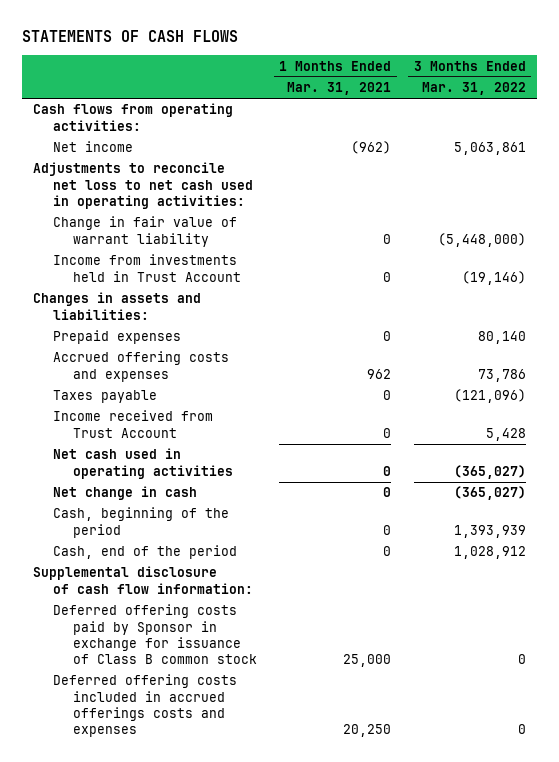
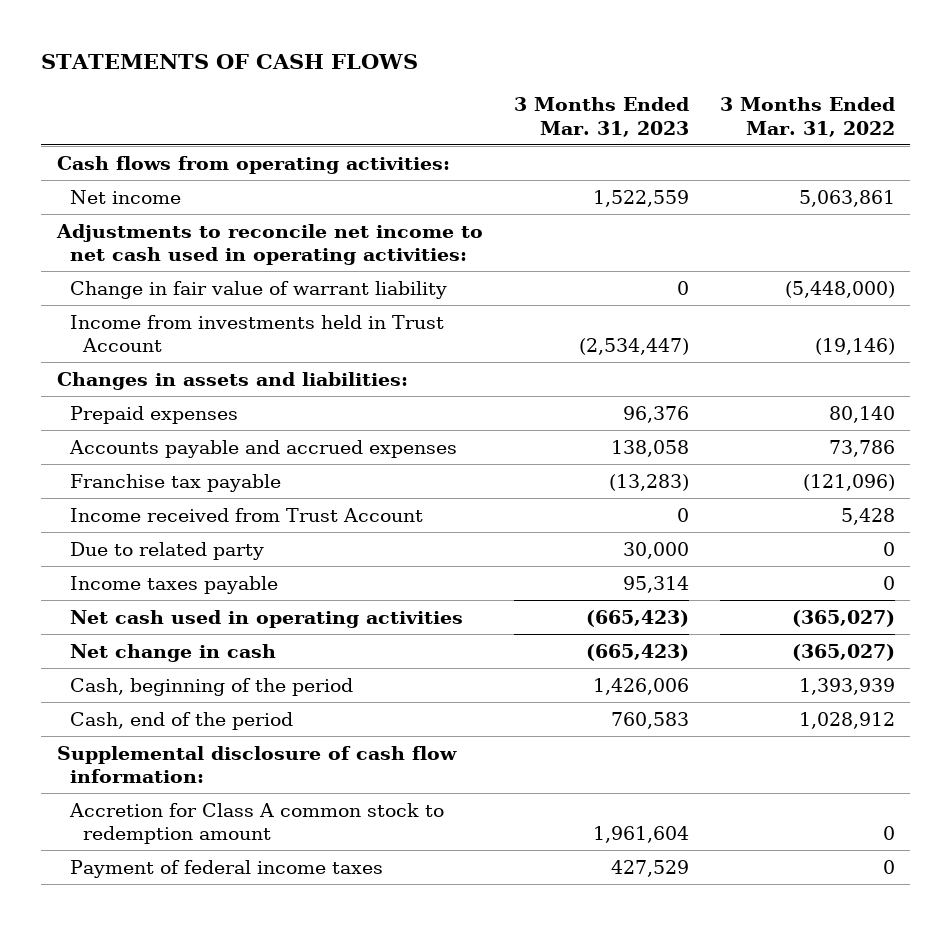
- | 1 Months Ended Mar. 31, 2021 | 3 Months Ended Mar. 31, 2022
+ | 3 Months Ended Mar. 31, 2023 | 3 Months Ended Mar. 31, 2022
- Adjustments to reconcile net loss to net cash used in operating activities:
+ Adjustments to reconcile net income to net cash used in operating activities:
- Accrued offering costs and expenses | 962 | 73,786
- Taxes payable | 0 | (121,096)
+ Accounts payable and accrued expenses | 138,058 | 73,786
+ Franchise tax payable | (13,283) | (121,096)
+ Due to related party | 30,000 | 0
+ Income taxes payable | 95,314 | 0
- Deferred offering costs paid by Sponsor in exchange for issuance of Class B common stock | 25,000 | 0
- Deferred offering costs included in accrued offerings costs and expenses | 20,250 | 0
+ Accretion for Class A common stock to redemption amount | 1,961,604 | 0
+ Payment of federal income taxes | 427,529 | 0

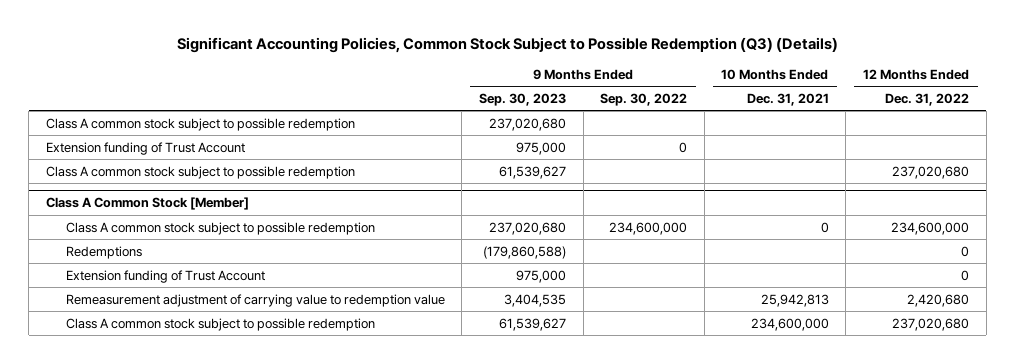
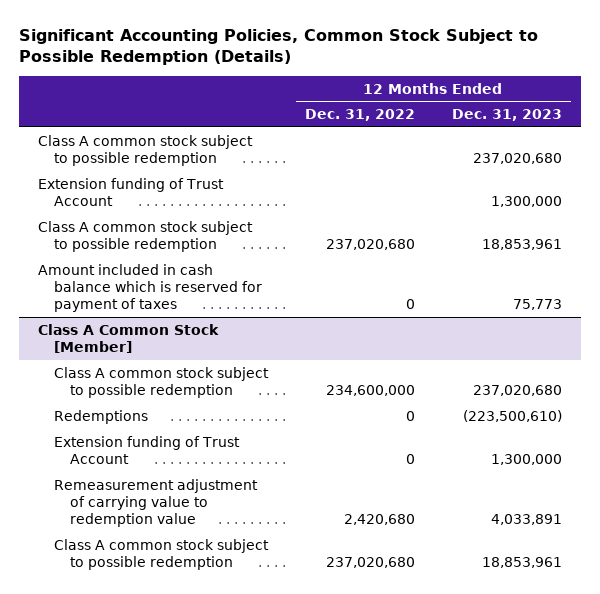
- Significant Accounting Policies, Common Stock Subject to Possible Redemption (Q3) (Details)
+ Significant Accounting Policies, Common Stock Subject to Possible Redemption (Details)
- | 9 Months Ended Sep. 30, 2023 | 9 Months Ended Sep. 30, 2022 | 10 Months Ended Dec. 31, 2021 | 12 Months Ended Dec. 31, 2022
+ | 12 Months Ended Dec. 31, 2022 | 12 Months Ended Dec. 31, 2023
+ Amount included in cash balance which is reserved for payment of taxes | 0 | 75,773

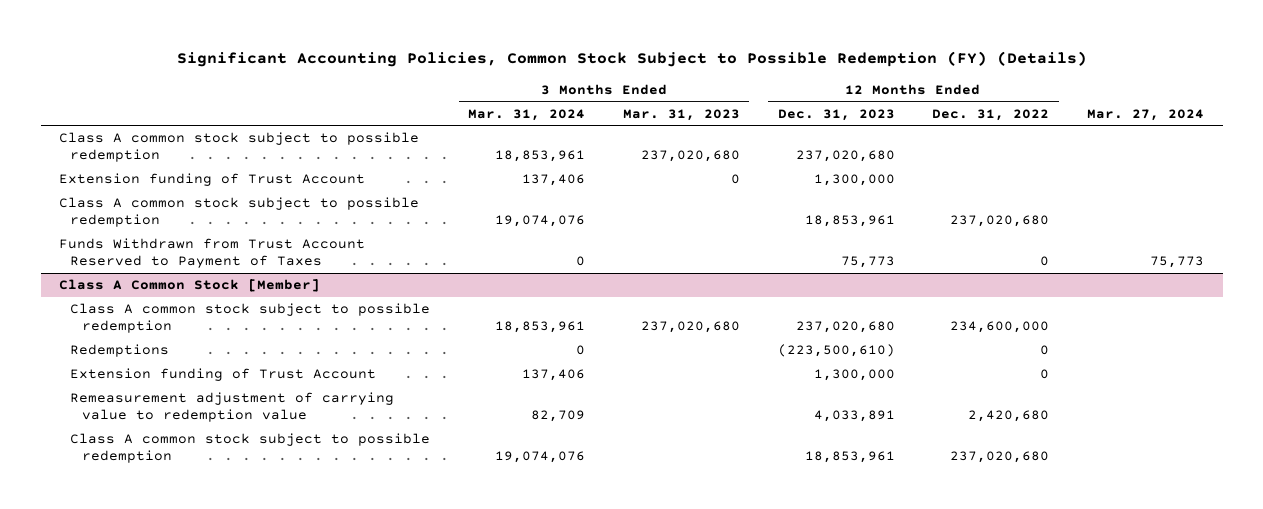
- Significant Accounting Policies, Common Stock Subject to Possible Redemption (Details)
+ Significant Accounting Policies, Common Stock Subject to Possible Redemption (FY) (Details)
- | 12 Months Ended Dec. 31, 2022 | 12 Months Ended Dec. 31, 2023
+ | 3 Months Ended Mar. 31, 2024 | 3 Months Ended Mar. 31, 2023 | 12 Months Ended Dec. 31, 2023 | 12 Months Ended Dec. 31, 2022 | Mar. 27, 2024
- Amount included in cash balance which is reserved for payment of taxes | 0 | 75,773
+ Funds Withdrawn from Trust Account Reserved to Payment of Taxes | 0 | | 75,773 | 0 | 75,773

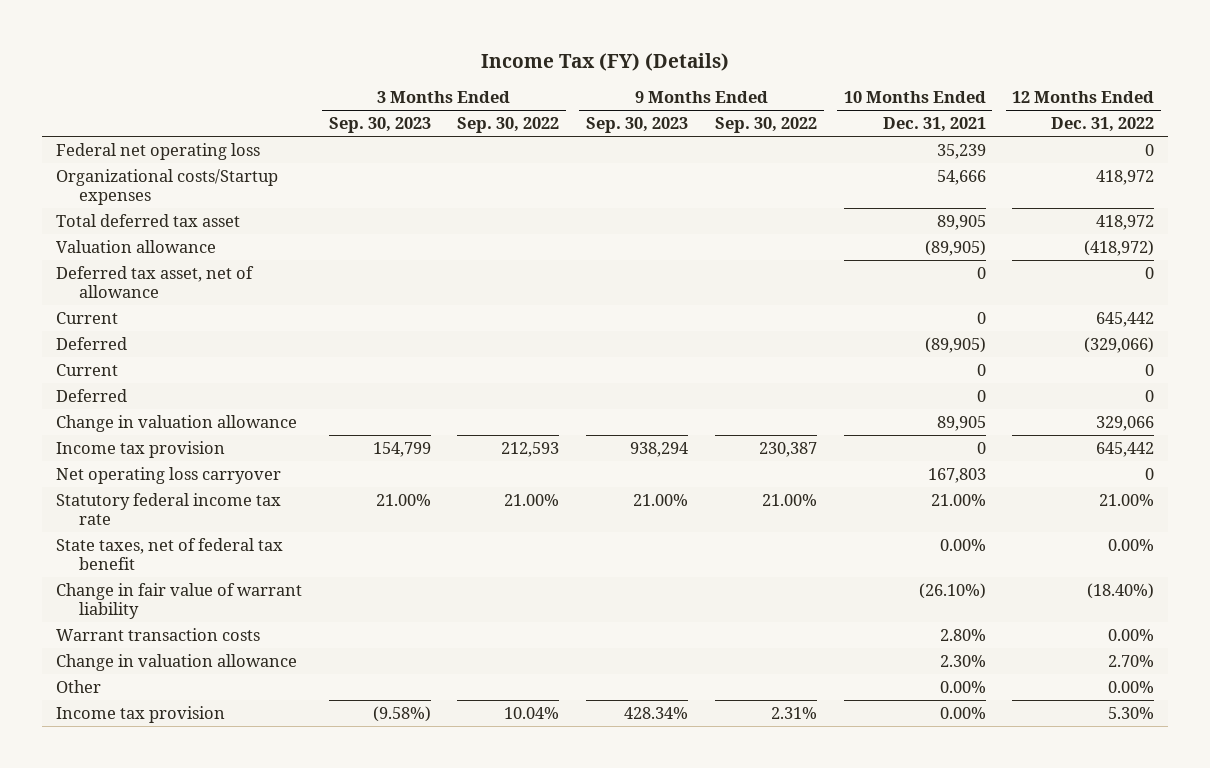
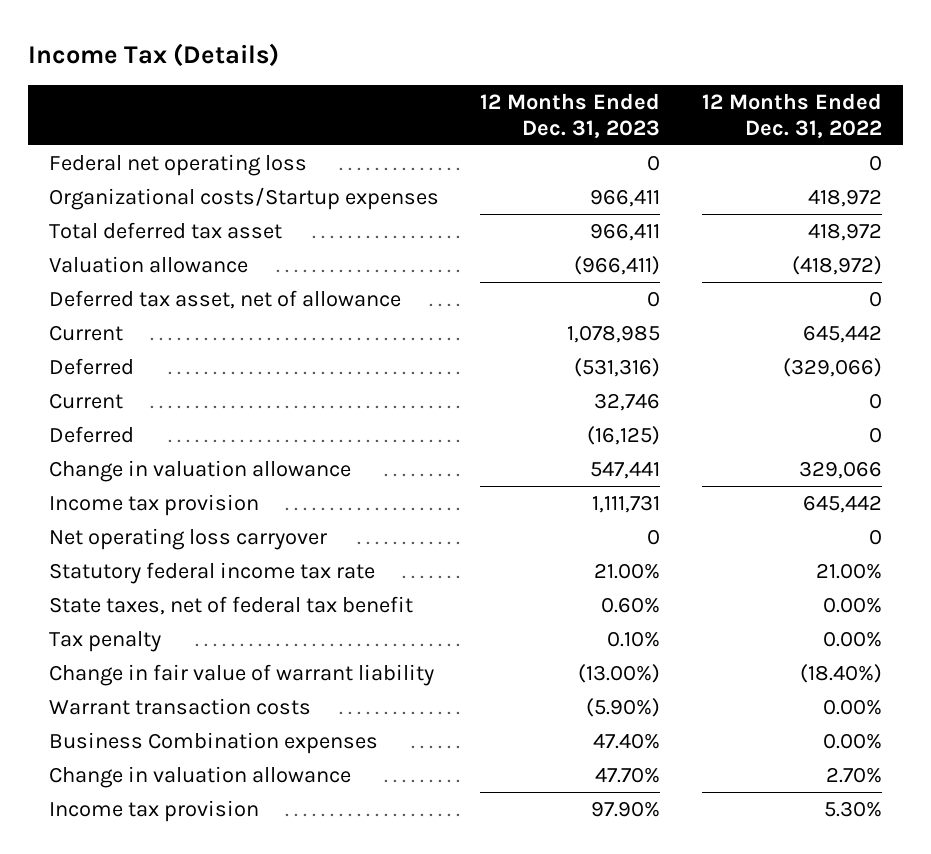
- Income Tax (FY) (Details)
+ Income Tax (Details)
- | 3 Months Ended Sep. 30, 2023 | 3 Months Ended Sep. 30, 2022 | 9 Months Ended Sep. 30, 2023 | 9 Months Ended Sep. 30, 2022 | 10 Months Ended Dec. 31, 2021 | 12 Months Ended Dec. 31, 2022
+ | 12 Months Ended Dec. 31, 2023 | 12 Months Ended Dec. 31, 2022
+ Tax penalty | 0.10% | 0.00%
+ Business Combination expenses | 47.40% | 0.00%
- Other | | | | | 0.00% | 0.00%

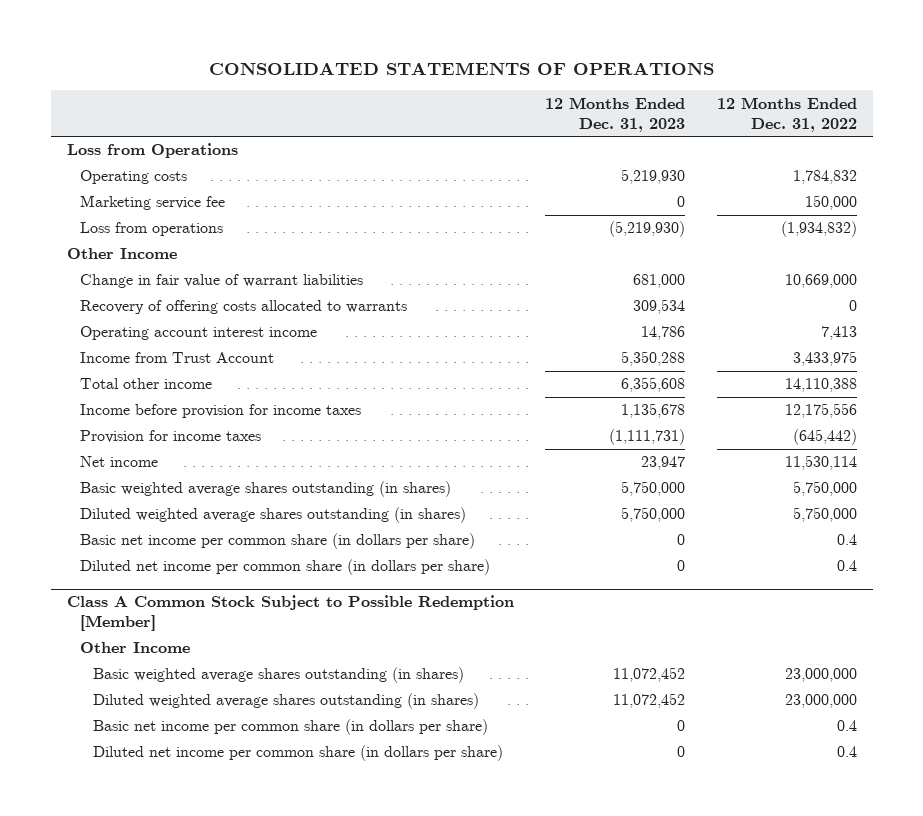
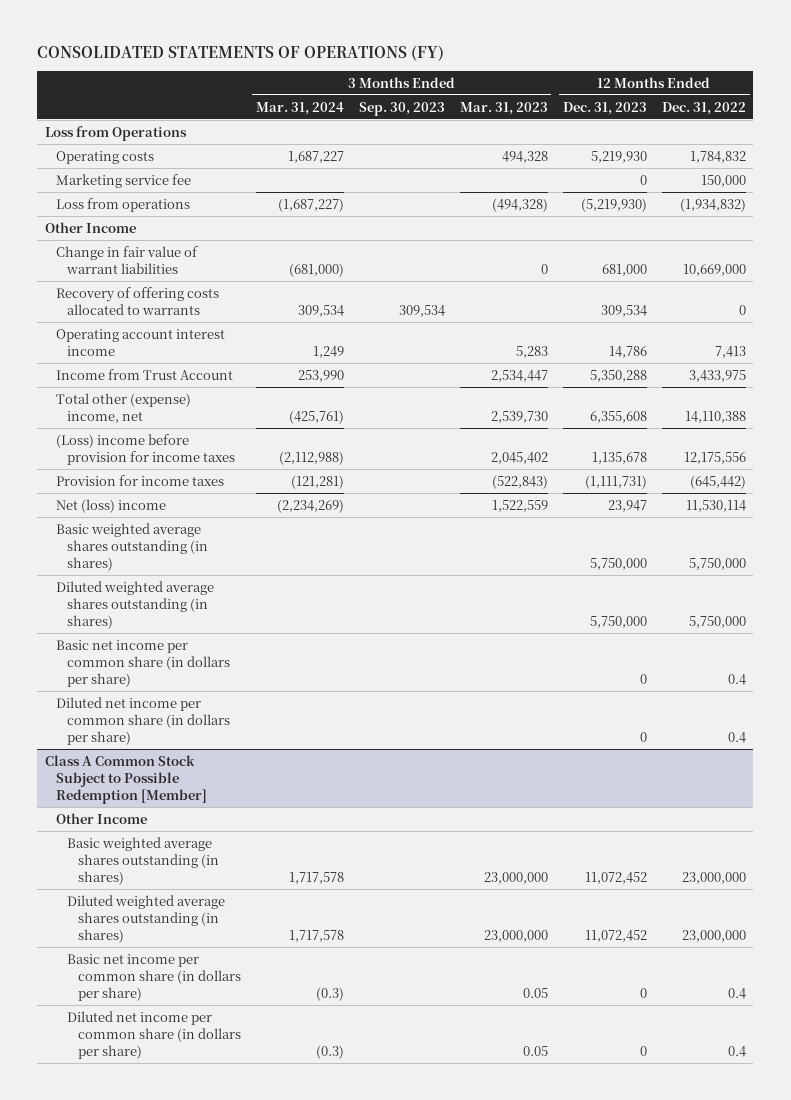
- CONSOLIDATED STATEMENTS OF OPERATIONS
+ CONSOLIDATED STATEMENTS OF OPERATIONS (FY)
- | 12 Months Ended Dec. 31, 2023 | 12 Months Ended Dec. 31, 2022
+ | 3 Months Ended Mar. 31, 2024 | 3 Months Ended Sep. 30, 2023 | 3 Months Ended Mar. 31, 2023 | 12 Months Ended Dec. 31, 2023 | 12 Months Ended Dec. 31, 2022
- Total other income | 6,355,608 | 14,110,388
- Income before provision for income taxes | 1,135,678 | 12,175,556
+ Total other (expense) income, net | (425,761) | | 2,539,730 | 6,355,608 | 14,110,388
+ (Loss) income before provision for income taxes | (2,112,988) | | 2,045,402 | 1,135,678 | 12,175,556
- Net income | 23,947 | 11,530,114
+ Net (loss) income | (2,234,269) | | 1,522,559 | 23,947 | 11,530,114

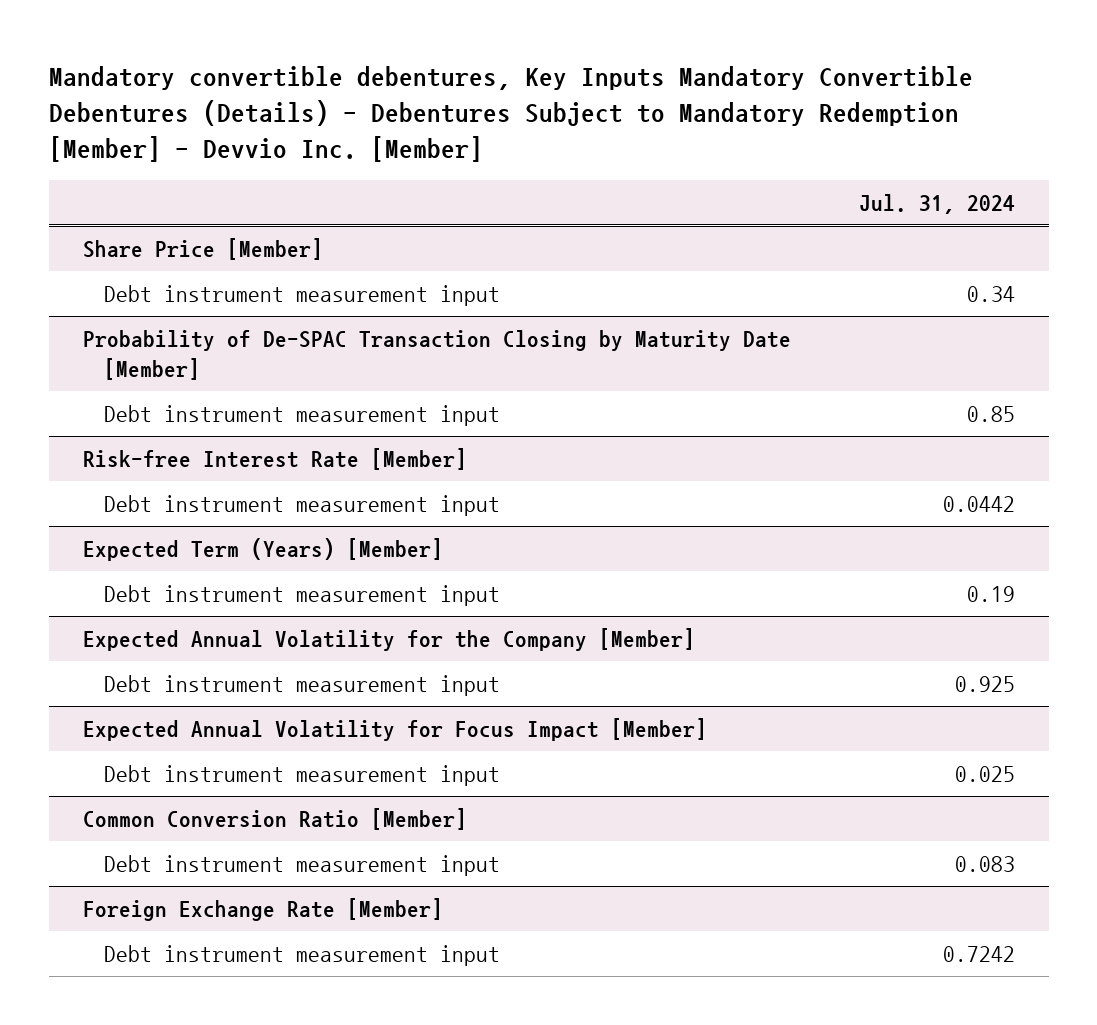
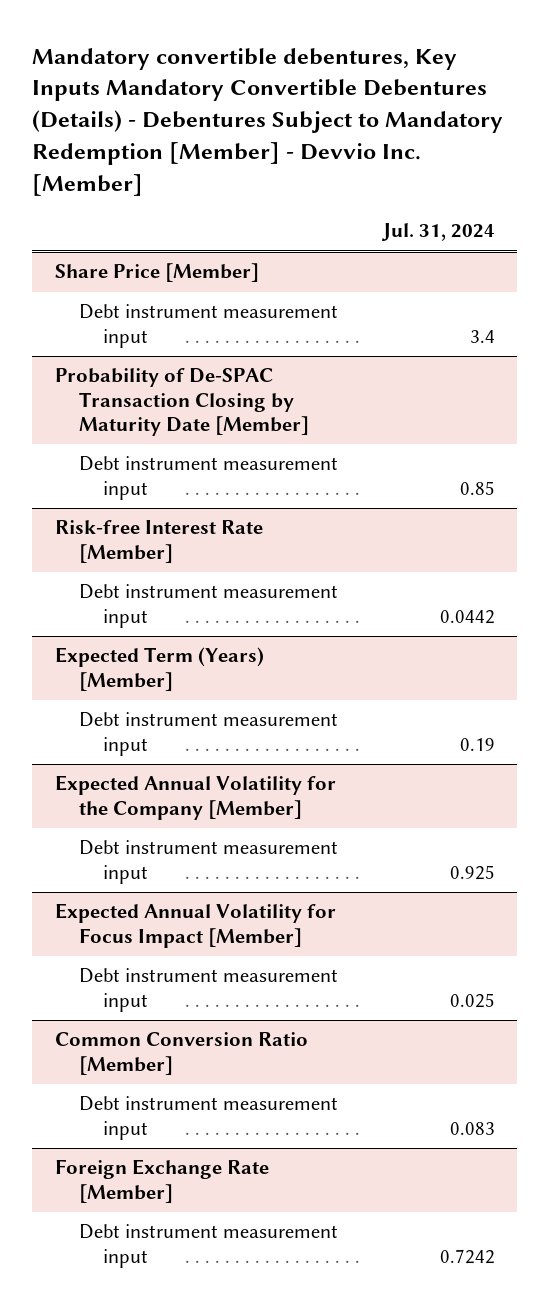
@ Share Price [Member]
- Debt instrument measurement input | 0.34
+ Debt instrument measurement input | 3.4

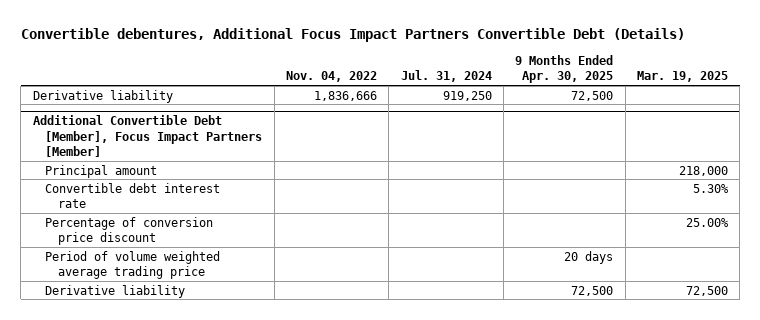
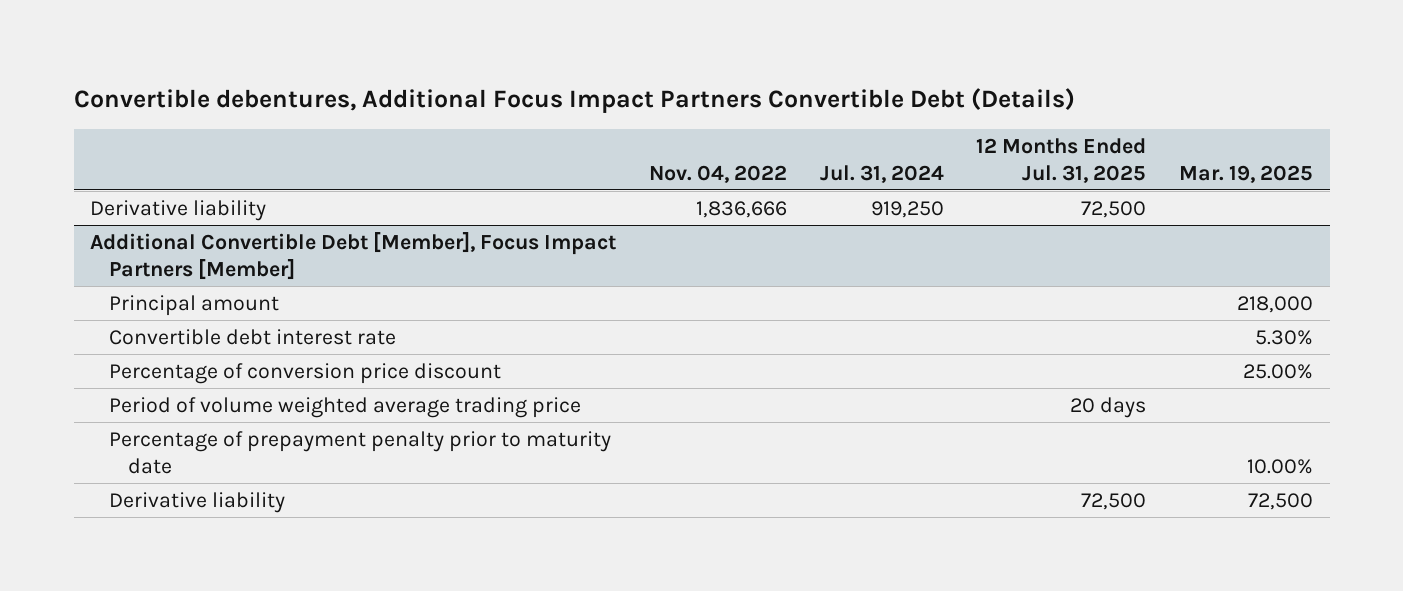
- | Nov. 04, 2022 | Jul. 31, 2024 | 9 Months Ended Apr. 30, 2025 | Mar. 19, 2025
+ | Nov. 04, 2022 | Jul. 31, 2024 | 12 Months Ended Jul. 31, 2025 | Mar. 19, 2025
@ Additional Convertible Debt [Member], Focus Impact Partners [Member]
+ Percentage of prepayment penalty prior to maturity date | | | | 10.00%

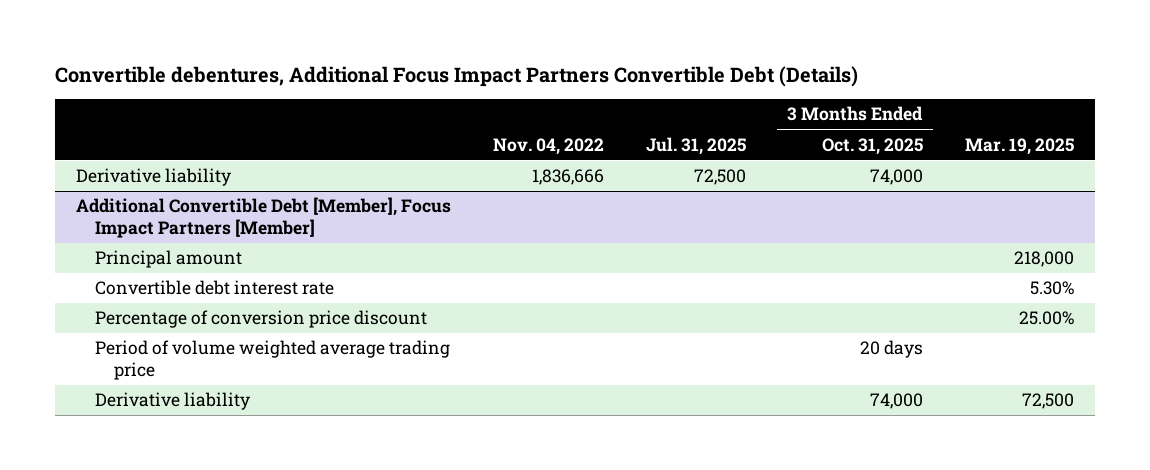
- | Nov. 04, 2022 | Jul. 31, 2024 | 12 Months Ended Jul. 31, 2025 | Mar. 19, 2025
+ | Nov. 04, 2022 | Jul. 31, 2025 | 3 Months Ended Oct. 31, 2025 | Mar. 19, 2025
@ Additional Convertible Debt [Member], Focus Impact Partners [Member]
- Percentage of prepayment penalty prior to maturity date | | | | 10.00%

